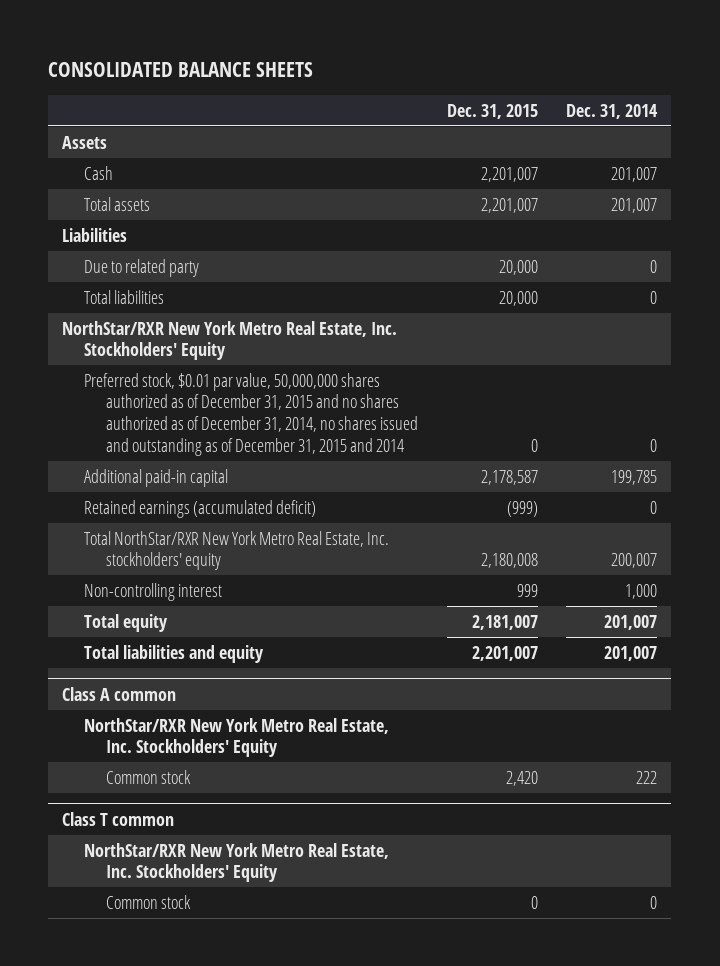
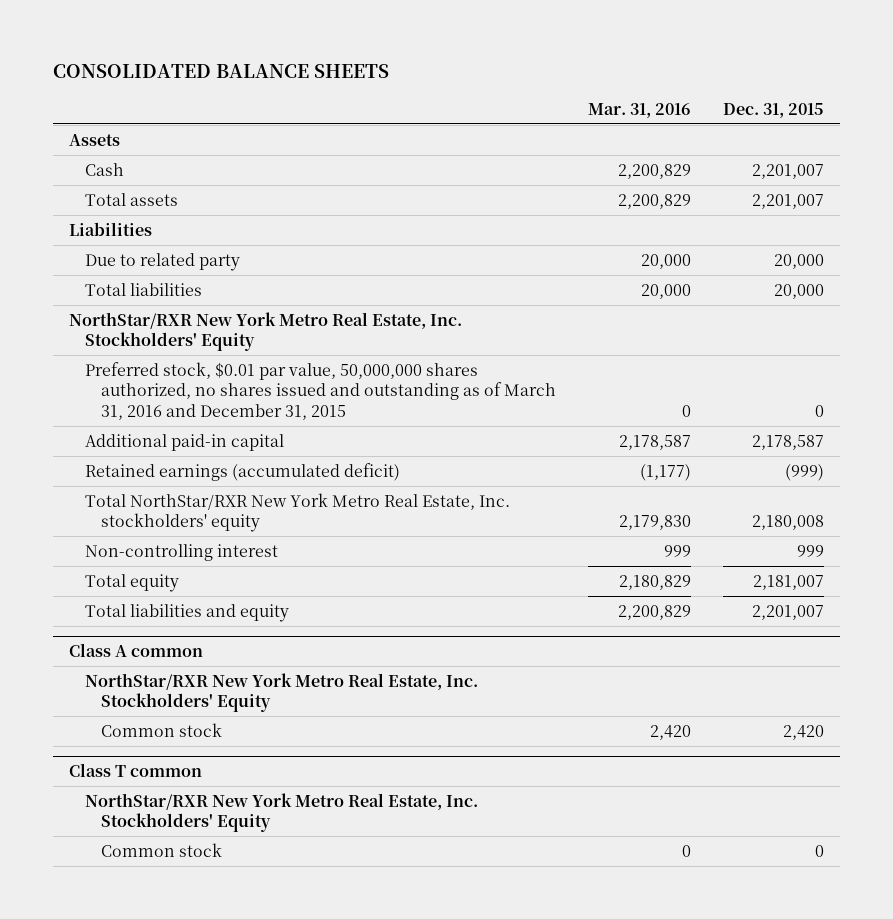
- | Dec. 31, 2015 | Dec. 31, 2014
+ | Mar. 31, 2016 | Dec. 31, 2015
- Preferred stock, $0.01 par value, 50,000,000 shares authorized as of December 31, 2015 and no shares authorized as of December 31, 2014, no shares issued and outstanding as of December 31, 2015 and 2014 | 0 | 0
+ Preferred stock, $0.01 par value, 50,000,000 shares authorized, no shares issued and outstanding as of March 31, 2016 and December 31, 2015 | 0 | 0

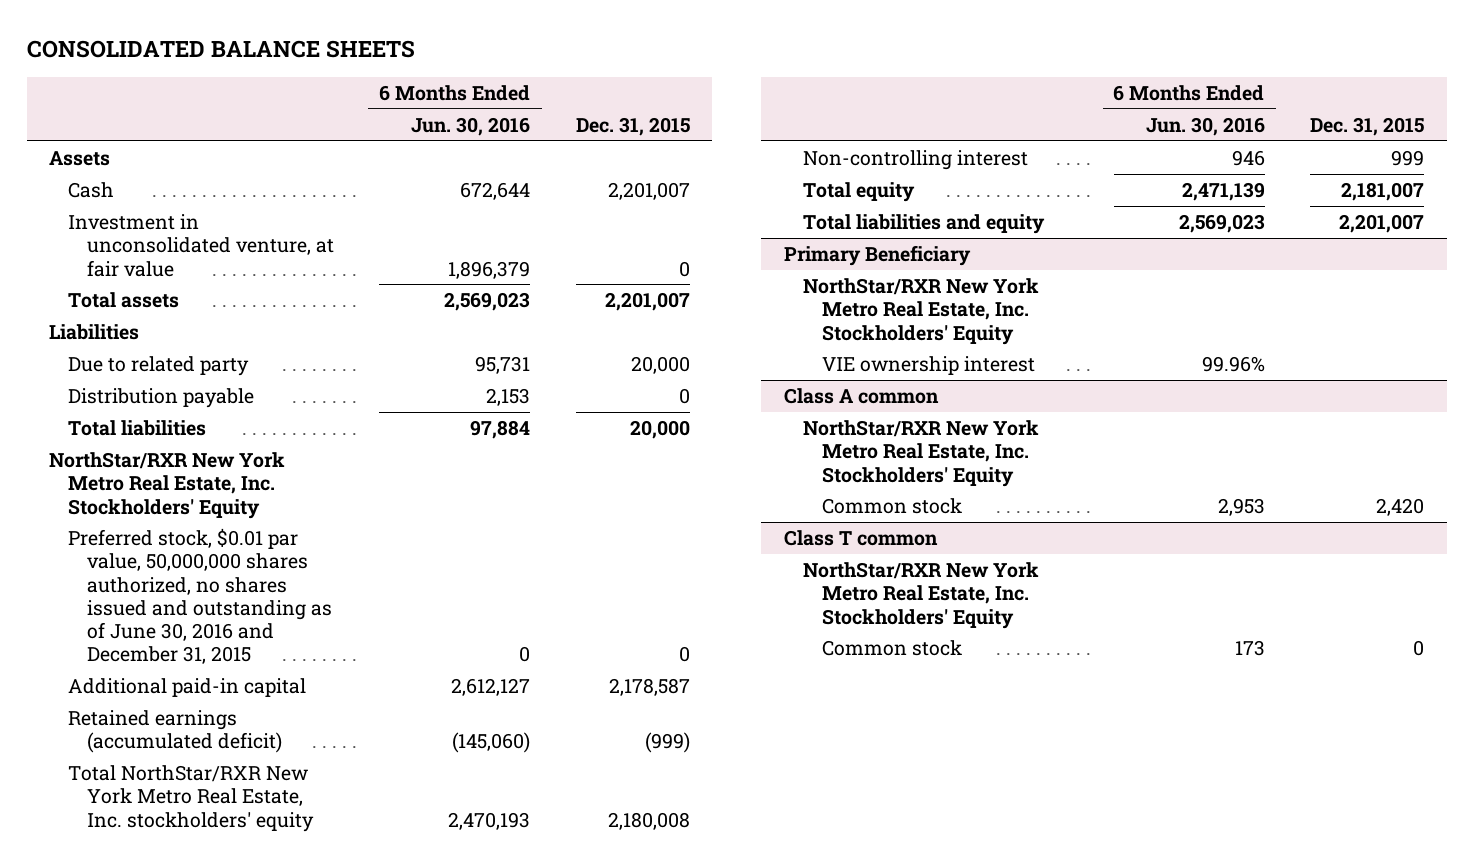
- | Mar. 31, 2016 | Dec. 31, 2015
+ | 6 Months Ended Jun. 30, 2016 | Dec. 31, 2015
+ Investment in unconsolidated venture, at fair value | 1,896,379 | 0
+ Distribution payable | 2,153 | 0
- Preferred stock, $0.01 par value, 50,000,000 shares authorized, no shares issued and outstanding as of March 31, 2016 and December 31, 2015 | 0 | 0
+ Preferred stock, $0.01 par value, 50,000,000 shares authorized, no shares issued and outstanding as of June 30, 2016 and December 31, 2015 | 0 | 0
+ Primary Beneficiary
+ NorthStar/RXR New York Metro Real Estate, Inc. Stockholders' Equity
+ VIE ownership interest | 99.96% |

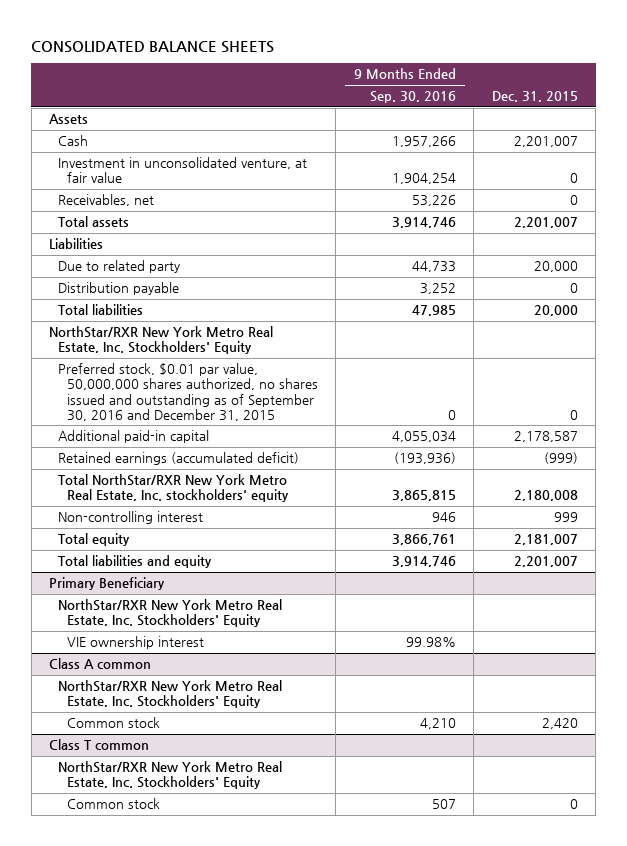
- | 6 Months Ended Jun. 30, 2016 | Dec. 31, 2015
+ | 9 Months Ended Sep. 30, 2016 | Dec. 31, 2015
+ Receivables, net | 53,226 | 0
- Preferred stock, $0.01 par value, 50,000,000 shares authorized, no shares issued and outstanding as of June 30, 2016 and December 31, 2015 | 0 | 0
+ Preferred stock, $0.01 par value, 50,000,000 shares authorized, no shares issued and outstanding as of September 30, 2016 and December 31, 2015 | 0 | 0

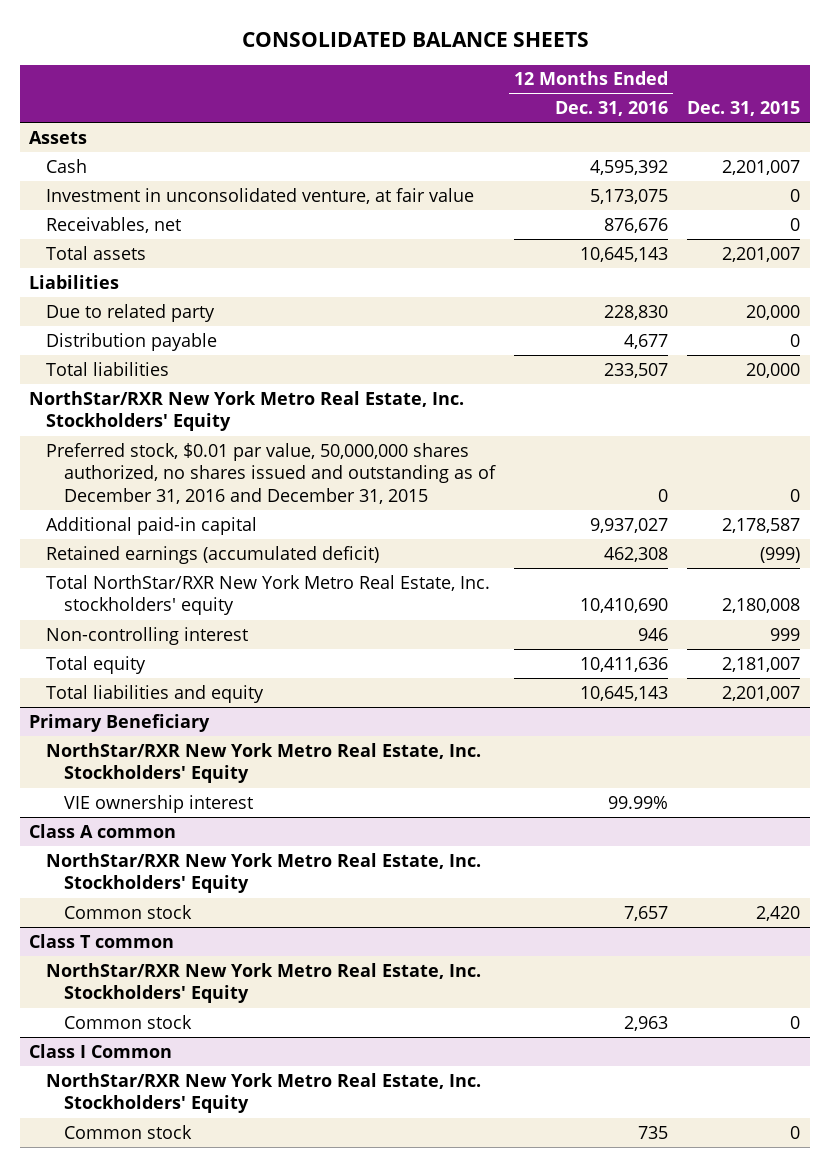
- | 9 Months Ended Sep. 30, 2016 | Dec. 31, 2015
+ | 12 Months Ended Dec. 31, 2016 | Dec. 31, 2015
- Preferred stock, $0.01 par value, 50,000,000 shares authorized, no shares issued and outstanding as of September 30, 2016 and December 31, 2015 | 0 | 0
+ Preferred stock, $0.01 par value, 50,000,000 shares authorized, no shares issued and outstanding as of December 31, 2016 and December 31, 2015 | 0 | 0
+ Class I Common
+ NorthStar/RXR New York Metro Real Estate, Inc. Stockholders' Equity
+ Common stock | 735 | 0

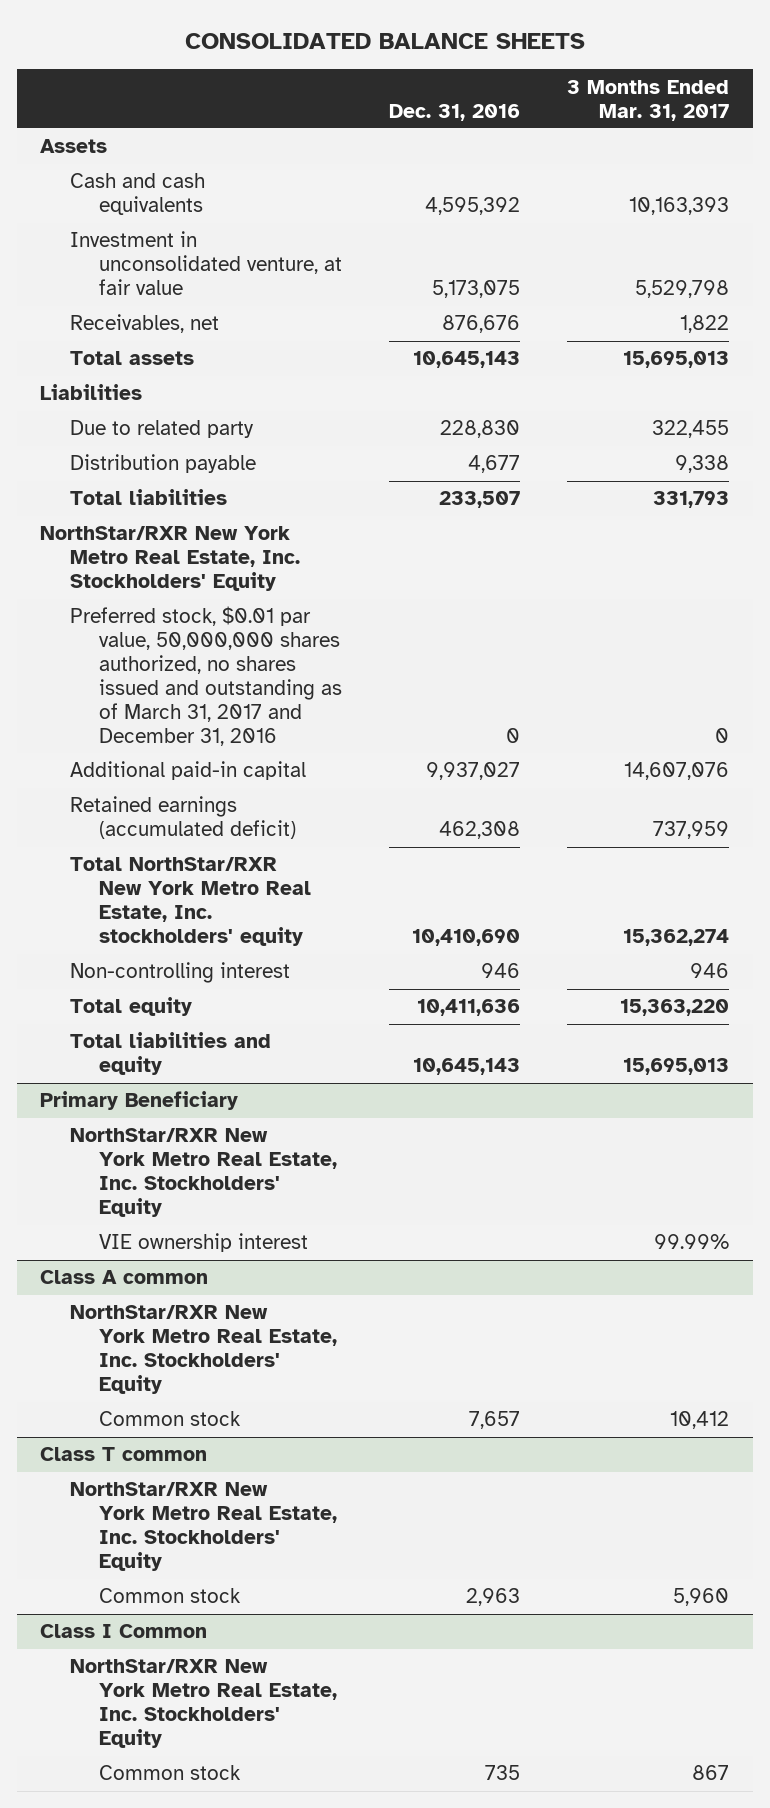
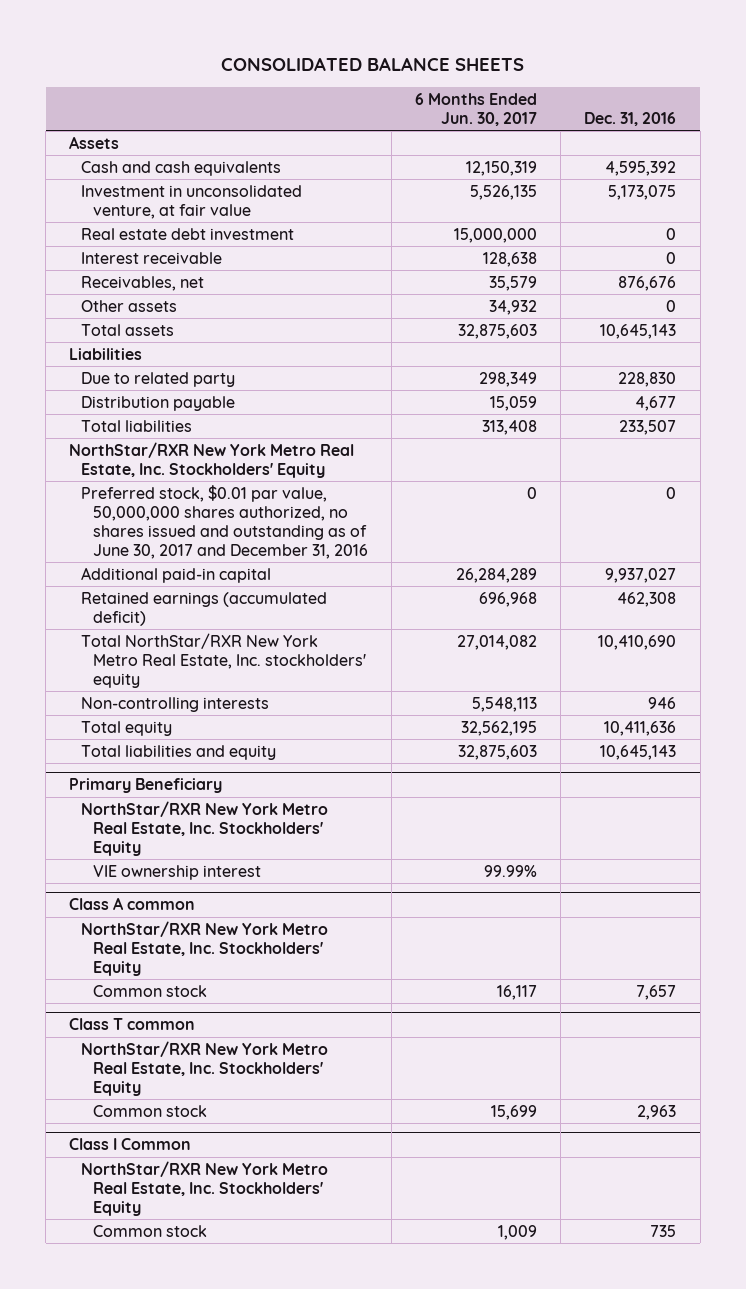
- | Dec. 31, 2016 | 3 Months Ended Mar. 31, 2017
+ | 6 Months Ended Jun. 30, 2017 | Dec. 31, 2016
+ Real estate debt investment | 15,000,000 | 0
+ Interest receivable | 128,638 | 0
+ Other assets | 34,932 | 0
- Preferred stock, $0.01 par value, 50,000,000 shares authorized, no shares issued and outstanding as of March 31, 2017 and December 31, 2016 | 0 | 0
+ Preferred stock, $0.01 par value, 50,000,000 shares authorized, no shares issued and outstanding as of June 30, 2017 and December 31, 2016 | 0 | 0
- Non-controlling interest | 946 | 946
+ Non-controlling interests | 5,548,113 | 946

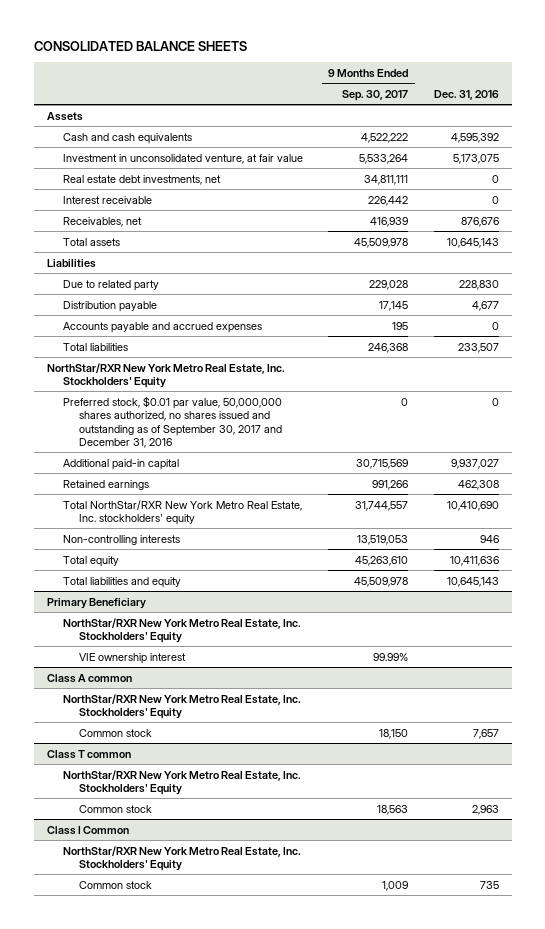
- | 6 Months Ended Jun. 30, 2017 | Dec. 31, 2016
+ | 9 Months Ended Sep. 30, 2017 | Dec. 31, 2016
- Real estate debt investment | 15,000,000 | 0
+ Real estate debt investments, net | 34,811,111 | 0
- Other assets | 34,932 | 0
+ Accounts payable and accrued expenses | 195 | 0
- Preferred stock, $0.01 par value, 50,000,000 shares authorized, no shares issued and outstanding as of June 30, 2017 and December 31, 2016 | 0 | 0
+ Preferred stock, $0.01 par value, 50,000,000 shares authorized, no shares issued and outstanding as of September 30, 2017 and December 31, 2016 | 0 | 0
- Retained earnings (accumulated deficit) | 696,968 | 462,308
+ Retained earnings | 991,266 | 462,308

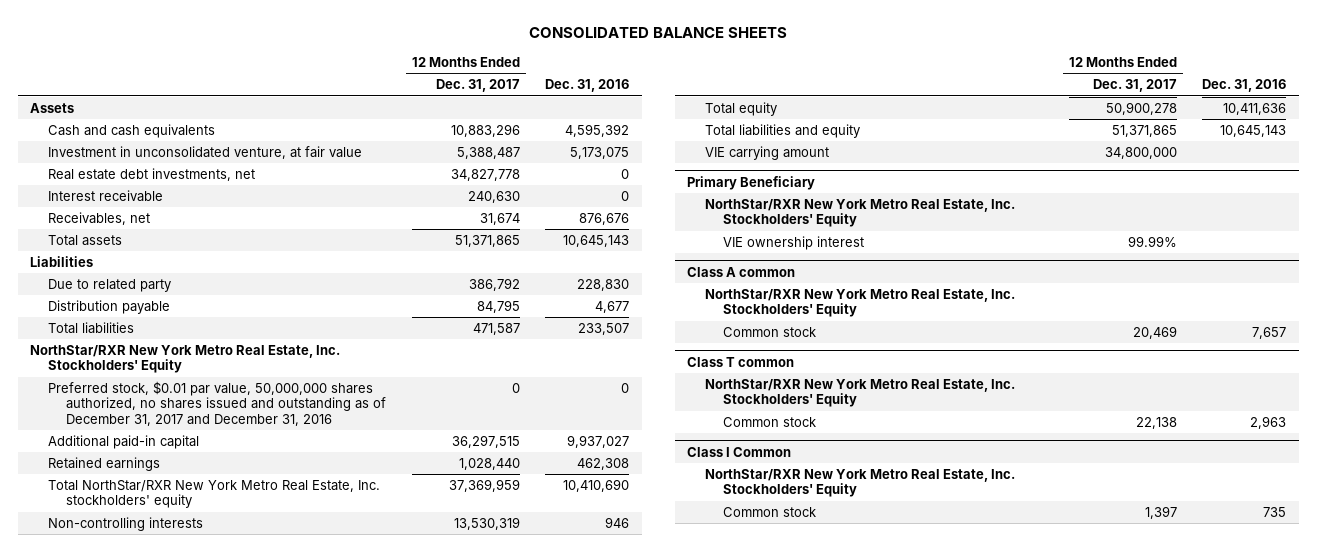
- | 9 Months Ended Sep. 30, 2017 | Dec. 31, 2016
+ | 12 Months Ended Dec. 31, 2017 | Dec. 31, 2016
- Accounts payable and accrued expenses | 195 | 0
- Preferred stock, $0.01 par value, 50,000,000 shares authorized, no shares issued and outstanding as of September 30, 2017 and December 31, 2016 | 0 | 0
+ Preferred stock, $0.01 par value, 50,000,000 shares authorized, no shares issued and outstanding as of December 31, 2017 and December 31, 2016 | 0 | 0
+ VIE carrying amount | 34,800,000 |

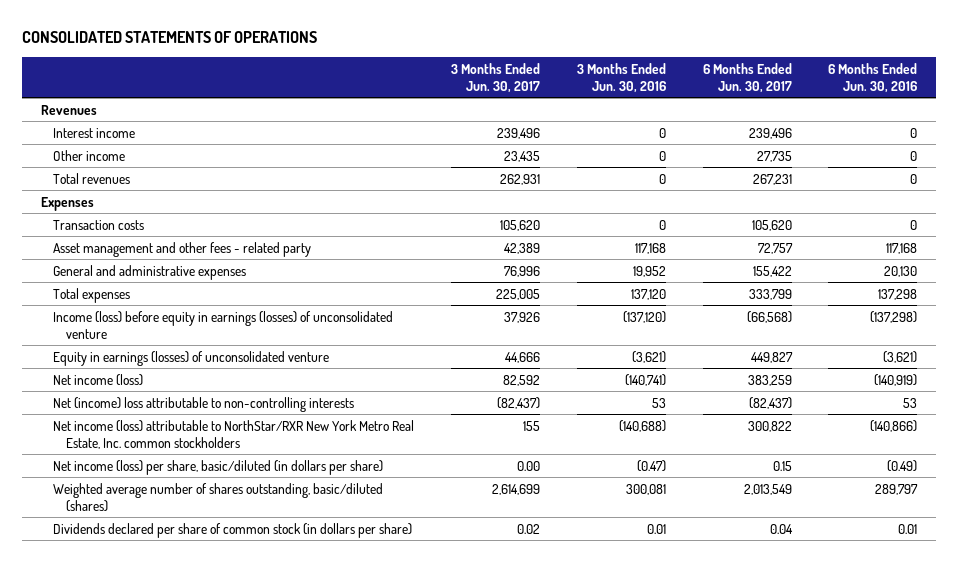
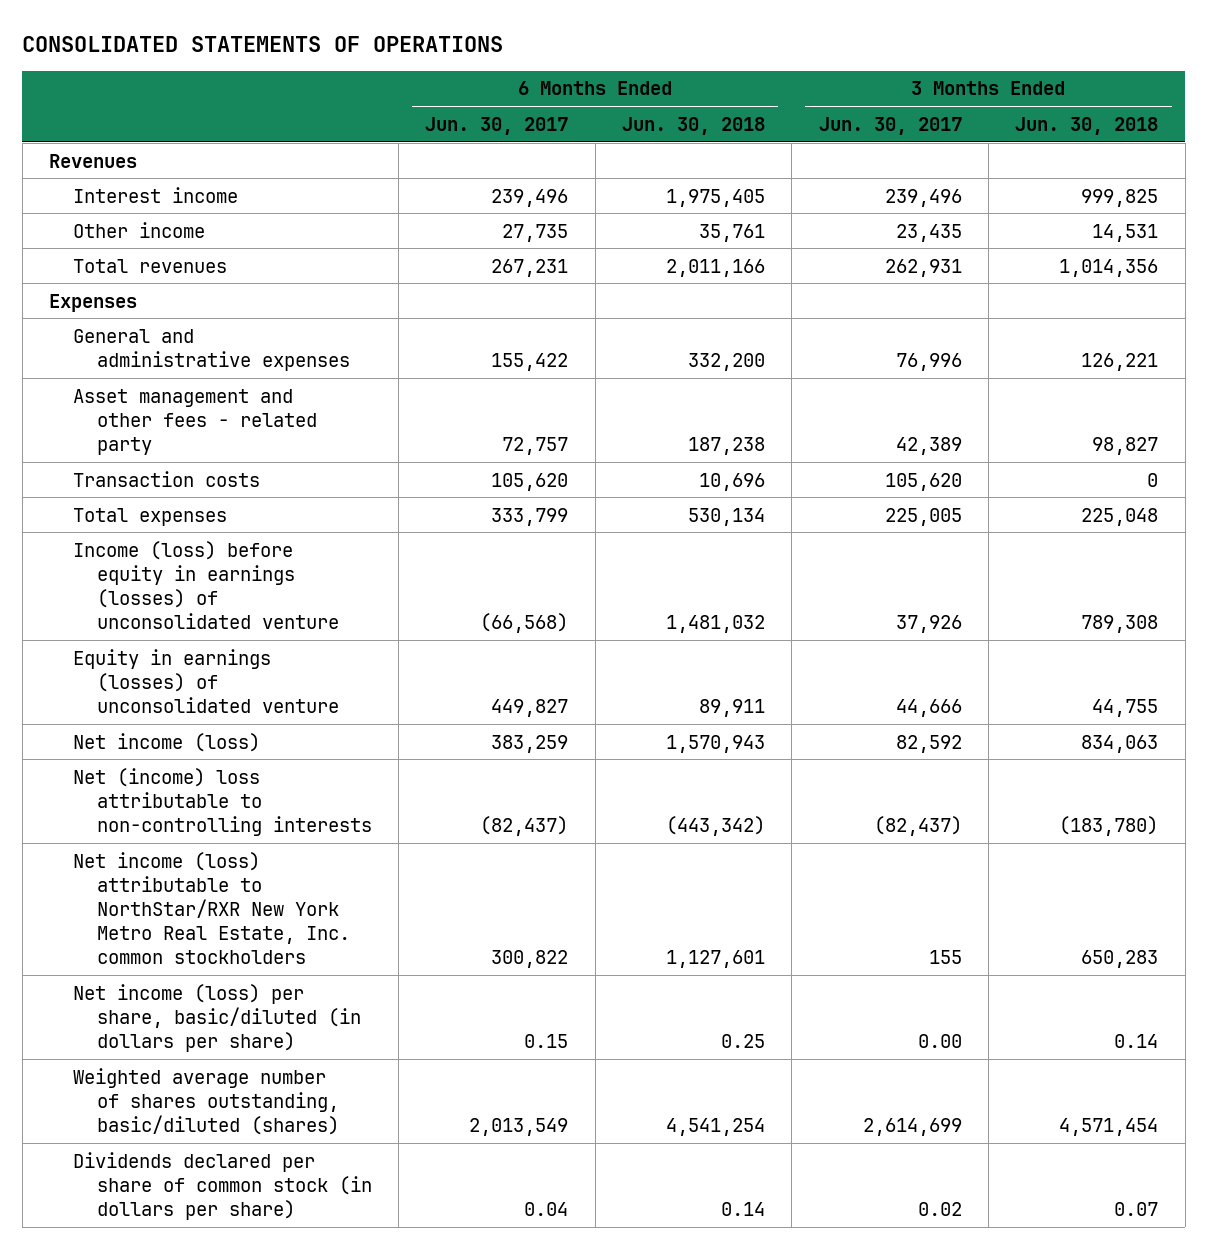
- | 3 Months Ended Jun. 30, 2017 | 3 Months Ended Jun. 30, 2016 | 6 Months Ended Jun. 30, 2017 | 6 Months Ended Jun. 30, 2016
+ | 6 Months Ended Jun. 30, 2017 | 6 Months Ended Jun. 30, 2018 | 3 Months Ended Jun. 30, 2017 | 3 Months Ended Jun. 30, 2018
moved down: Asset management and other fees - related party | 72,757 | 187,238 | 42,389 | 98,827
moved down: Transaction costs | 105,620 | 10,696 | 105,620 | 0

